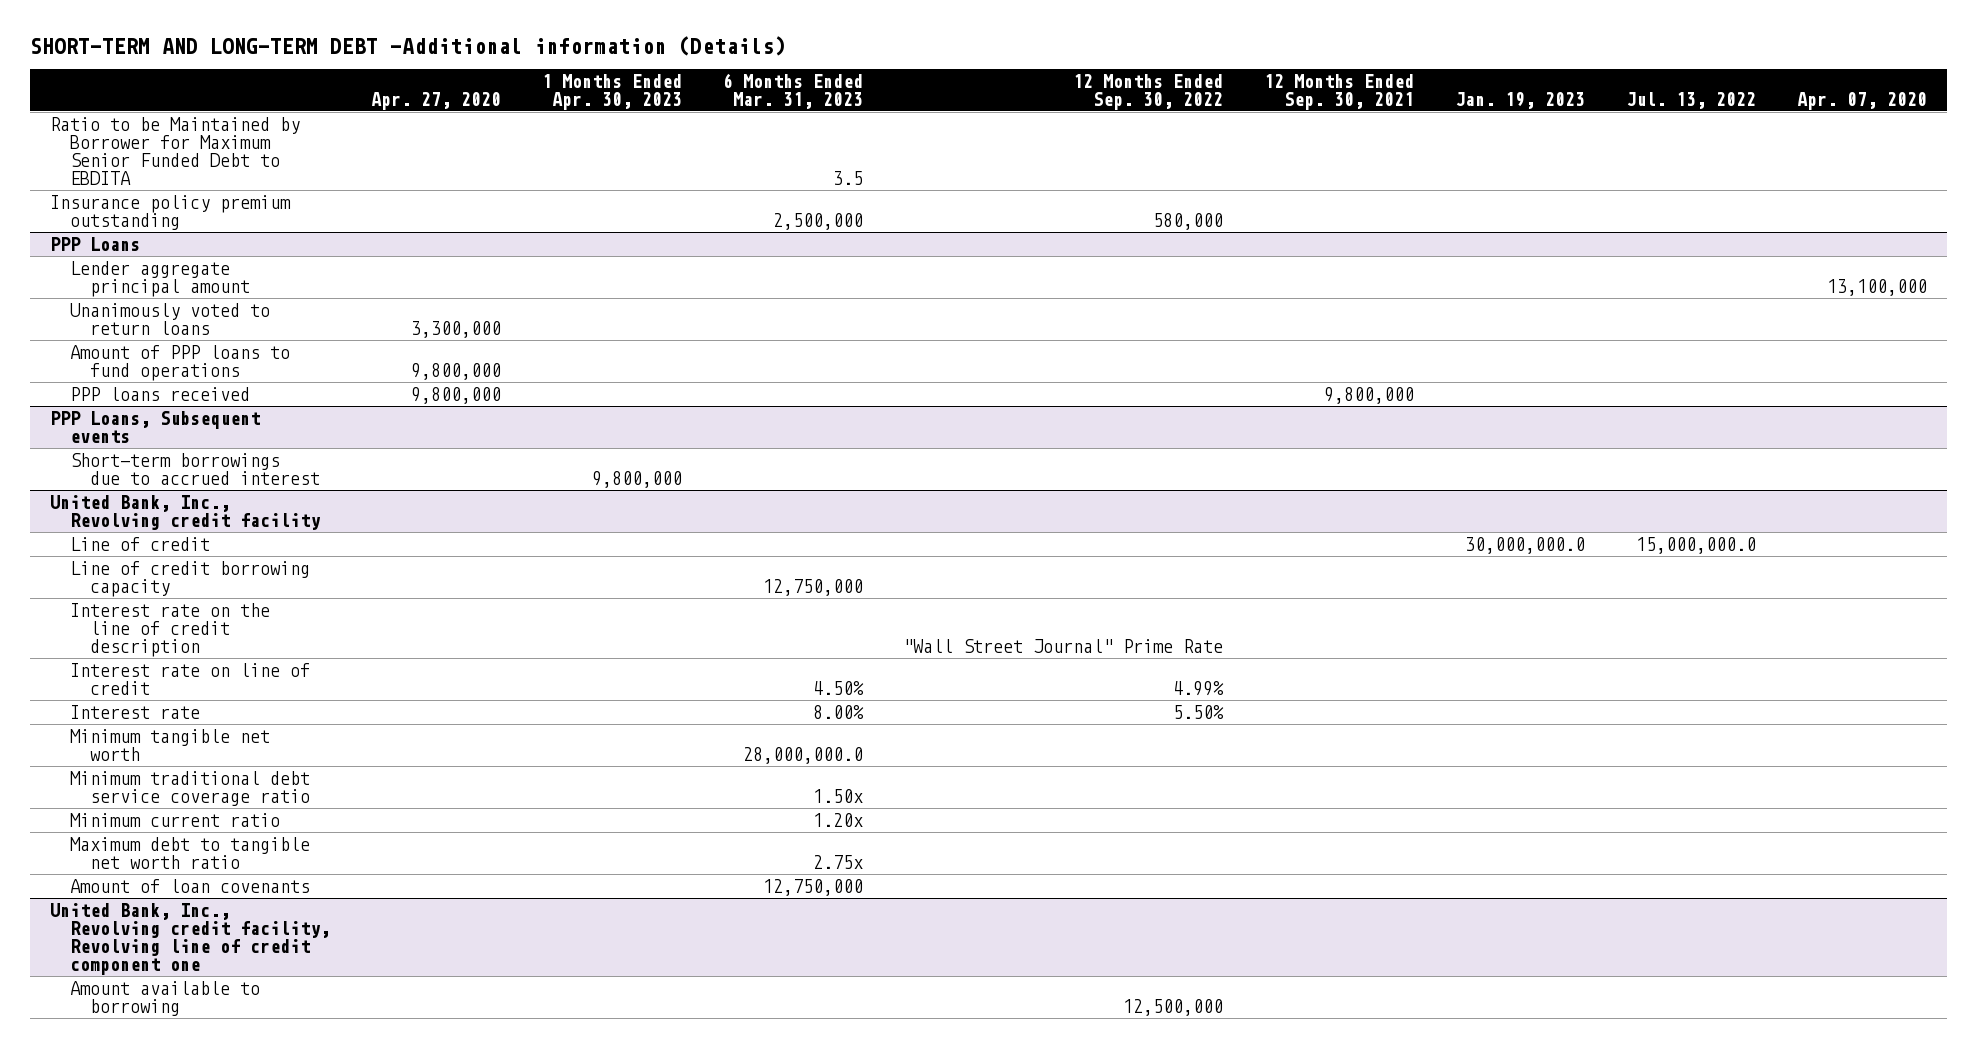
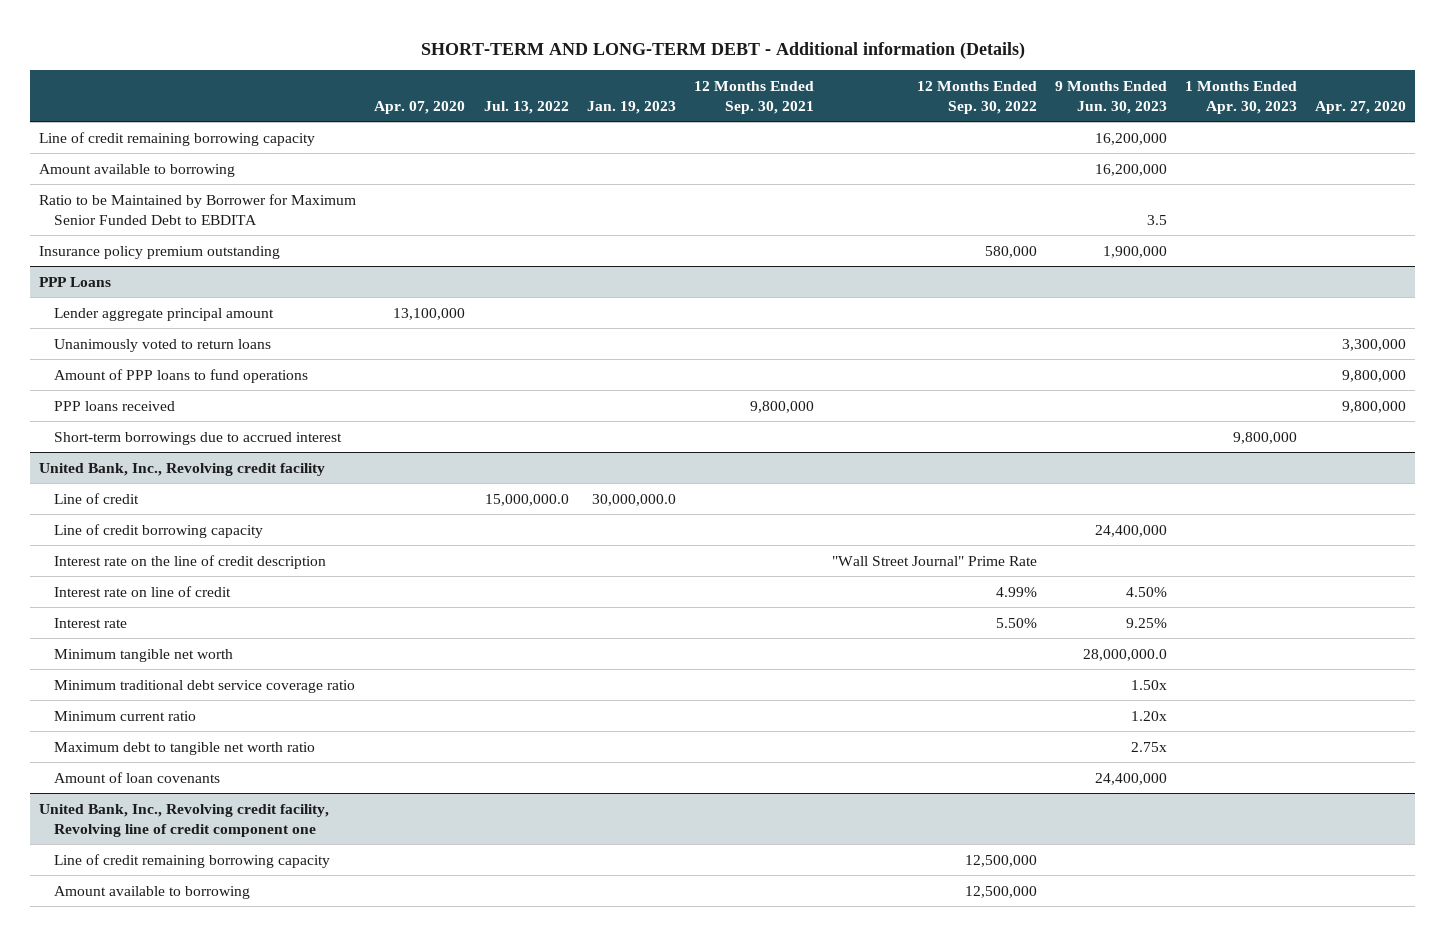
- SHORT-TERM AND LONG-TERM DEBT -Additional information (Details)
+ SHORT-TERM AND LONG-TERM DEBT - Additional information (Details)
- | Apr. 27, 2020 | 1 Months Ended Apr. 30, 2023 | 6 Months Ended Mar. 31, 2023 | 12 Months Ended Sep. 30, 2022 | 12 Months Ended Sep. 30, 2021 | Jan. 19, 2023 | Jul. 13, 2022 | Apr. 07, 2020
+ | Apr. 07, 2020 | Jul. 13, 2022 | Jan. 19, 2023 | 12 Months Ended Sep. 30, 2021 | 12 Months Ended Sep. 30, 2022 | 9 Months Ended Jun. 30, 2023 | 1 Months Ended Apr. 30, 2023 | Apr. 27, 2020
+ Line of credit remaining borrowing capacity | | | | | | 16,200,000 | |
+ Amount available to borrowing | | | | | | 16,200,000 | |
- PPP Loans, Subsequent events
- Short-term borrowings due to accrued interest | | 9,800,000 | | | | | |
@ PPP Loans
+ Short-term borrowings due to accrued interest | | | | | | | 9,800,000 |
@ United Bank, Inc., Revolving credit facility, Revolving line of credit component one
+ Line of credit remaining borrowing capacity | | | | | 12,500,000 | | |

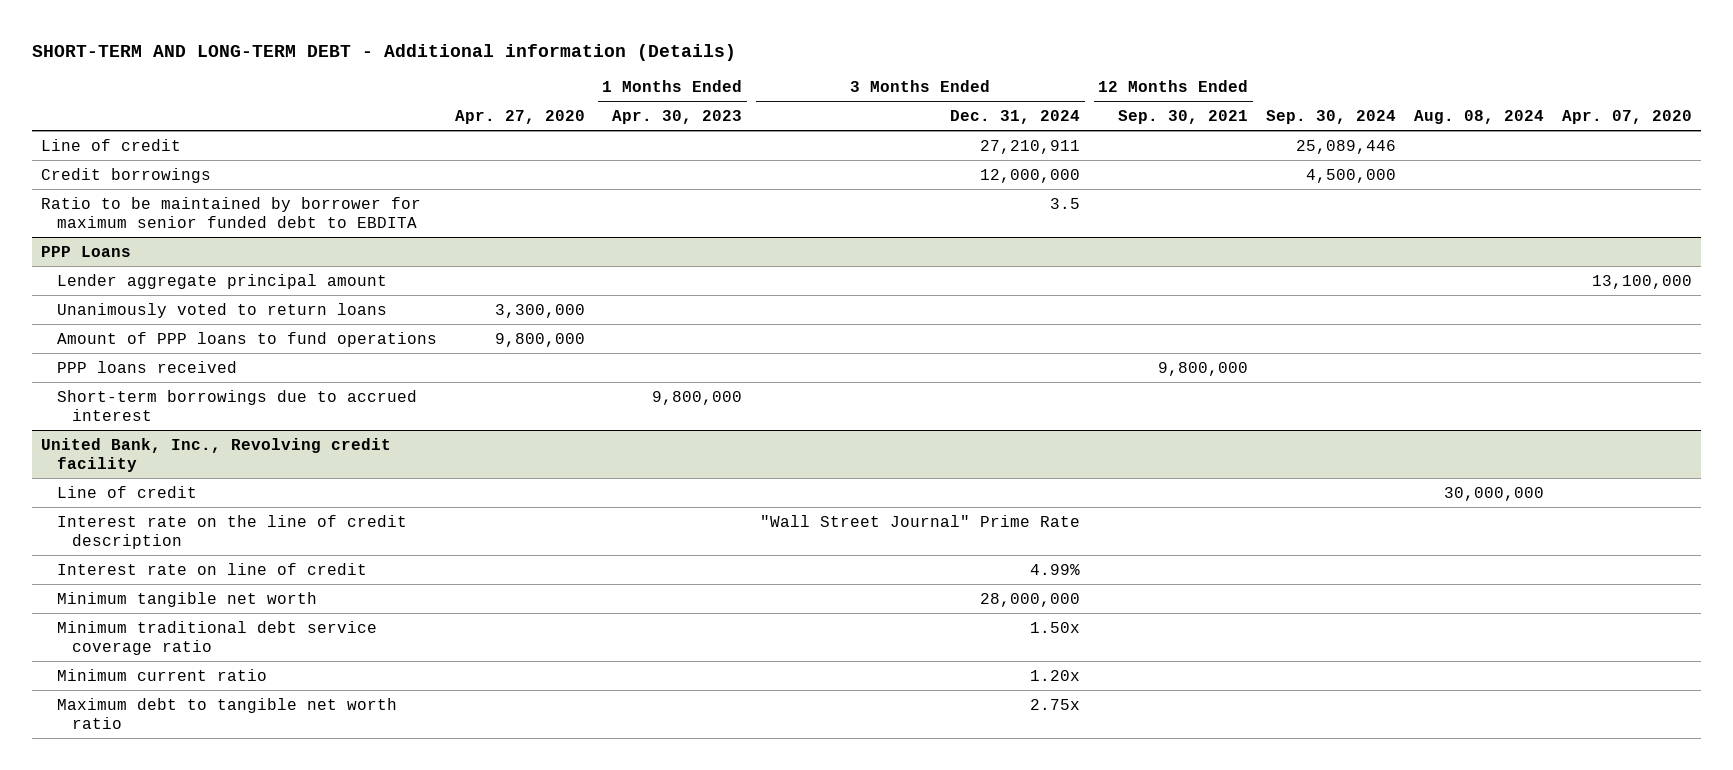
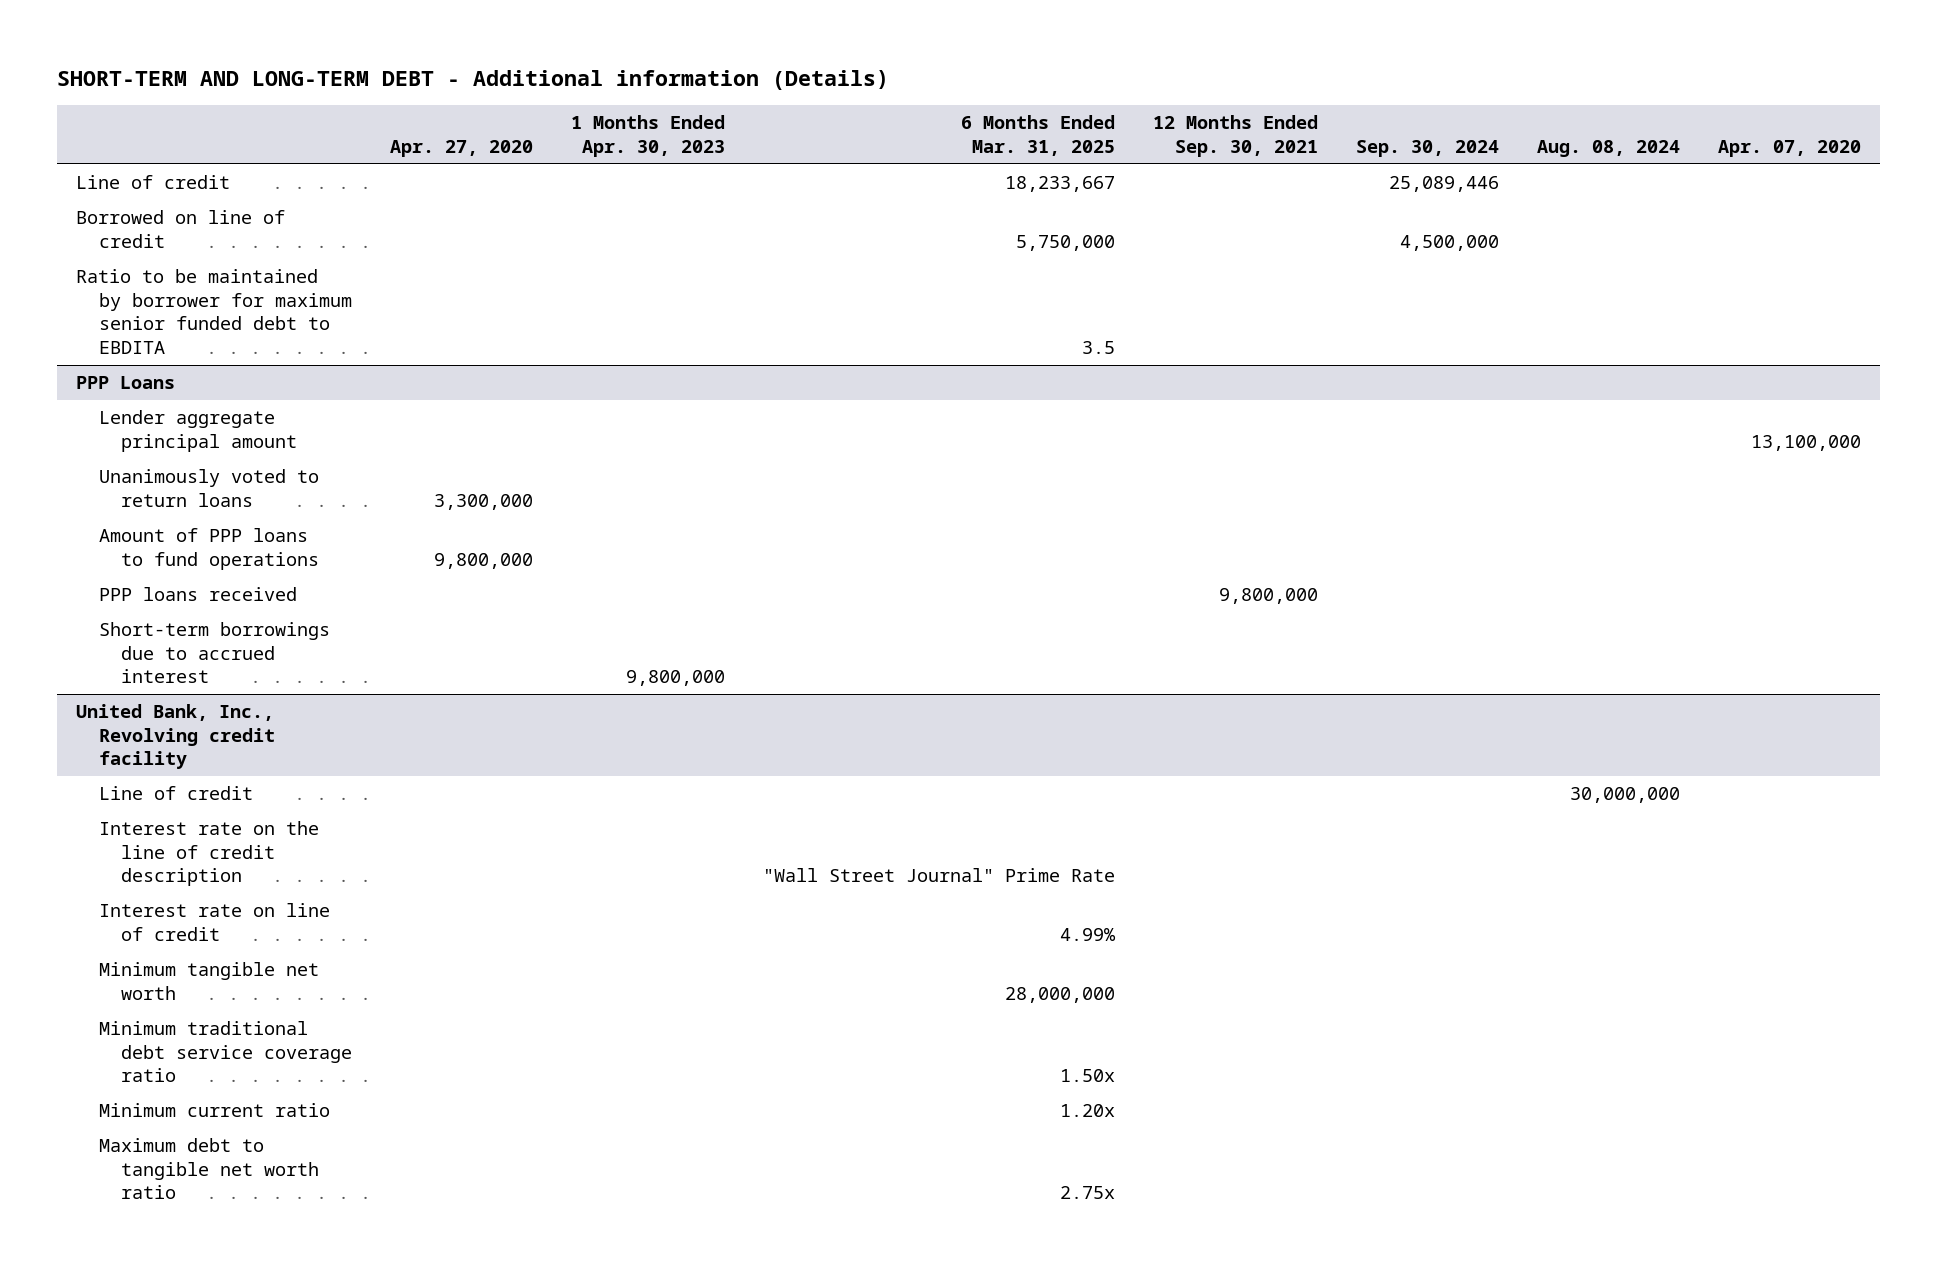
- | Apr. 27, 2020 | 1 Months Ended Apr. 30, 2023 | 3 Months Ended Dec. 31, 2024 | 12 Months Ended Sep. 30, 2021 | Sep. 30, 2024 | Aug. 08, 2024 | Apr. 07, 2020
+ | Apr. 27, 2020 | 1 Months Ended Apr. 30, 2023 | 6 Months Ended Mar. 31, 2025 | 12 Months Ended Sep. 30, 2021 | Sep. 30, 2024 | Aug. 08, 2024 | Apr. 07, 2020
- Credit borrowings | | | 12,000,000 | | 4,500,000 | |
+ Borrowed on line of credit | | | 5,750,000 | | 4,500,000 | |

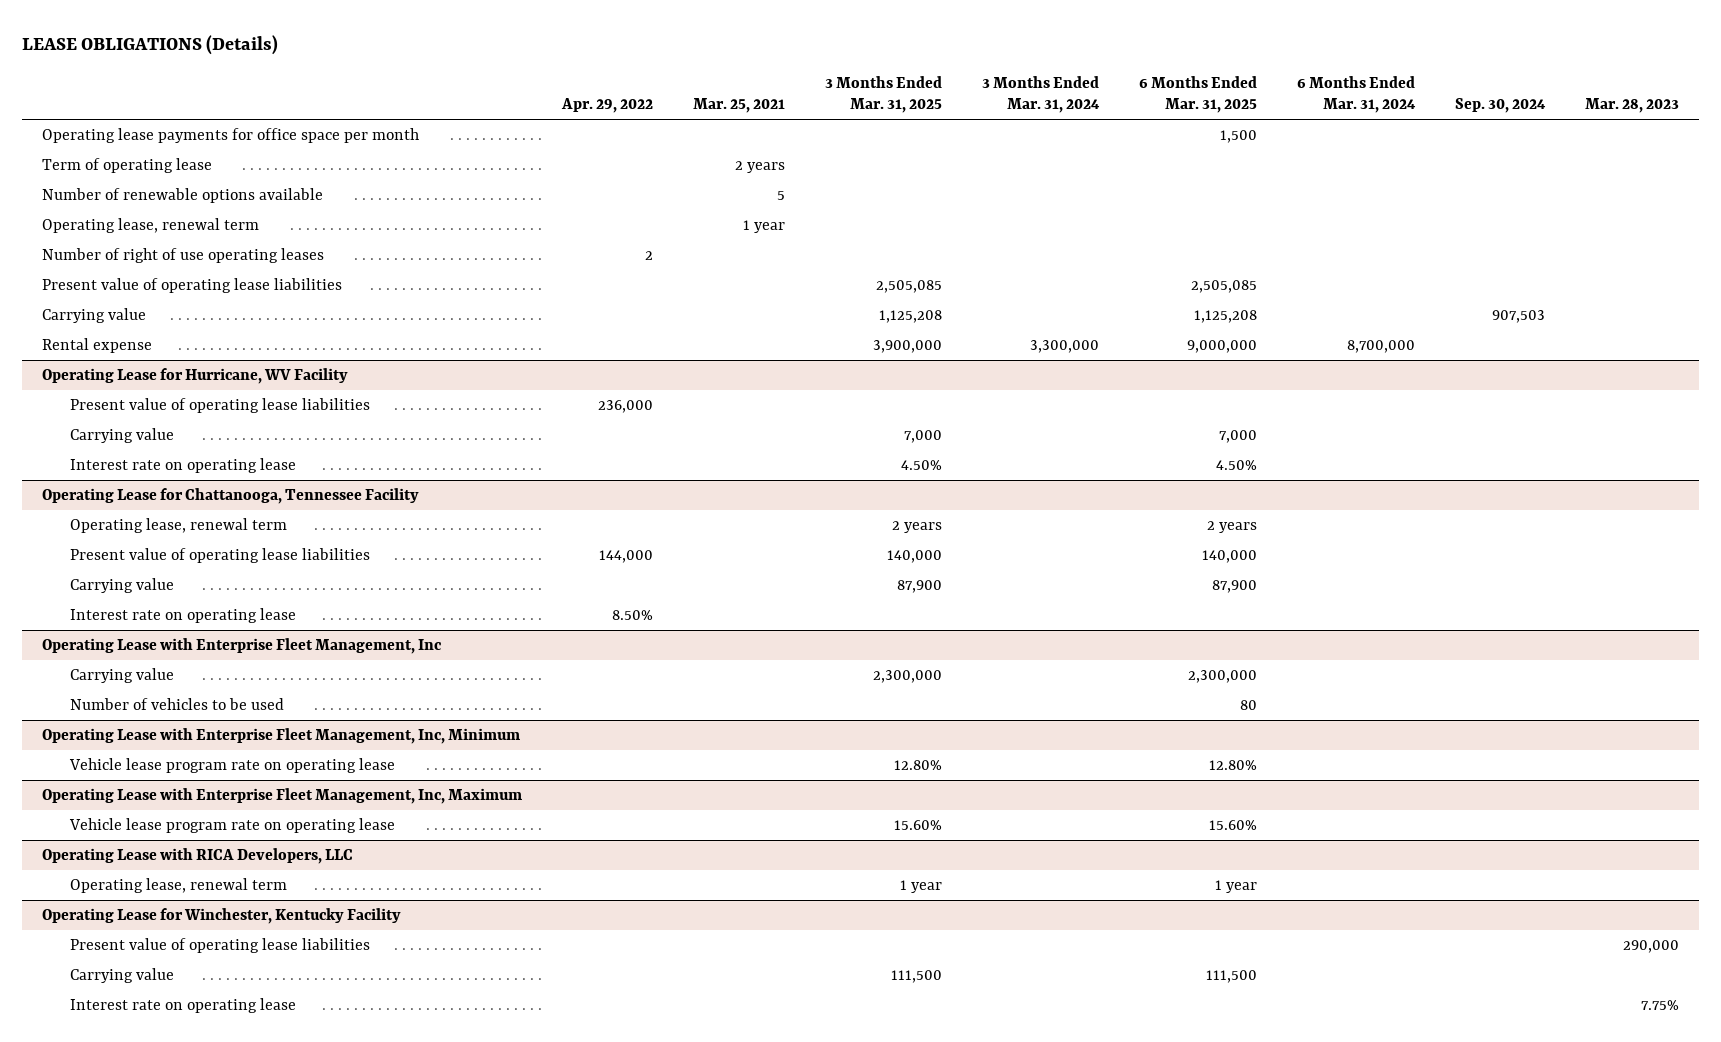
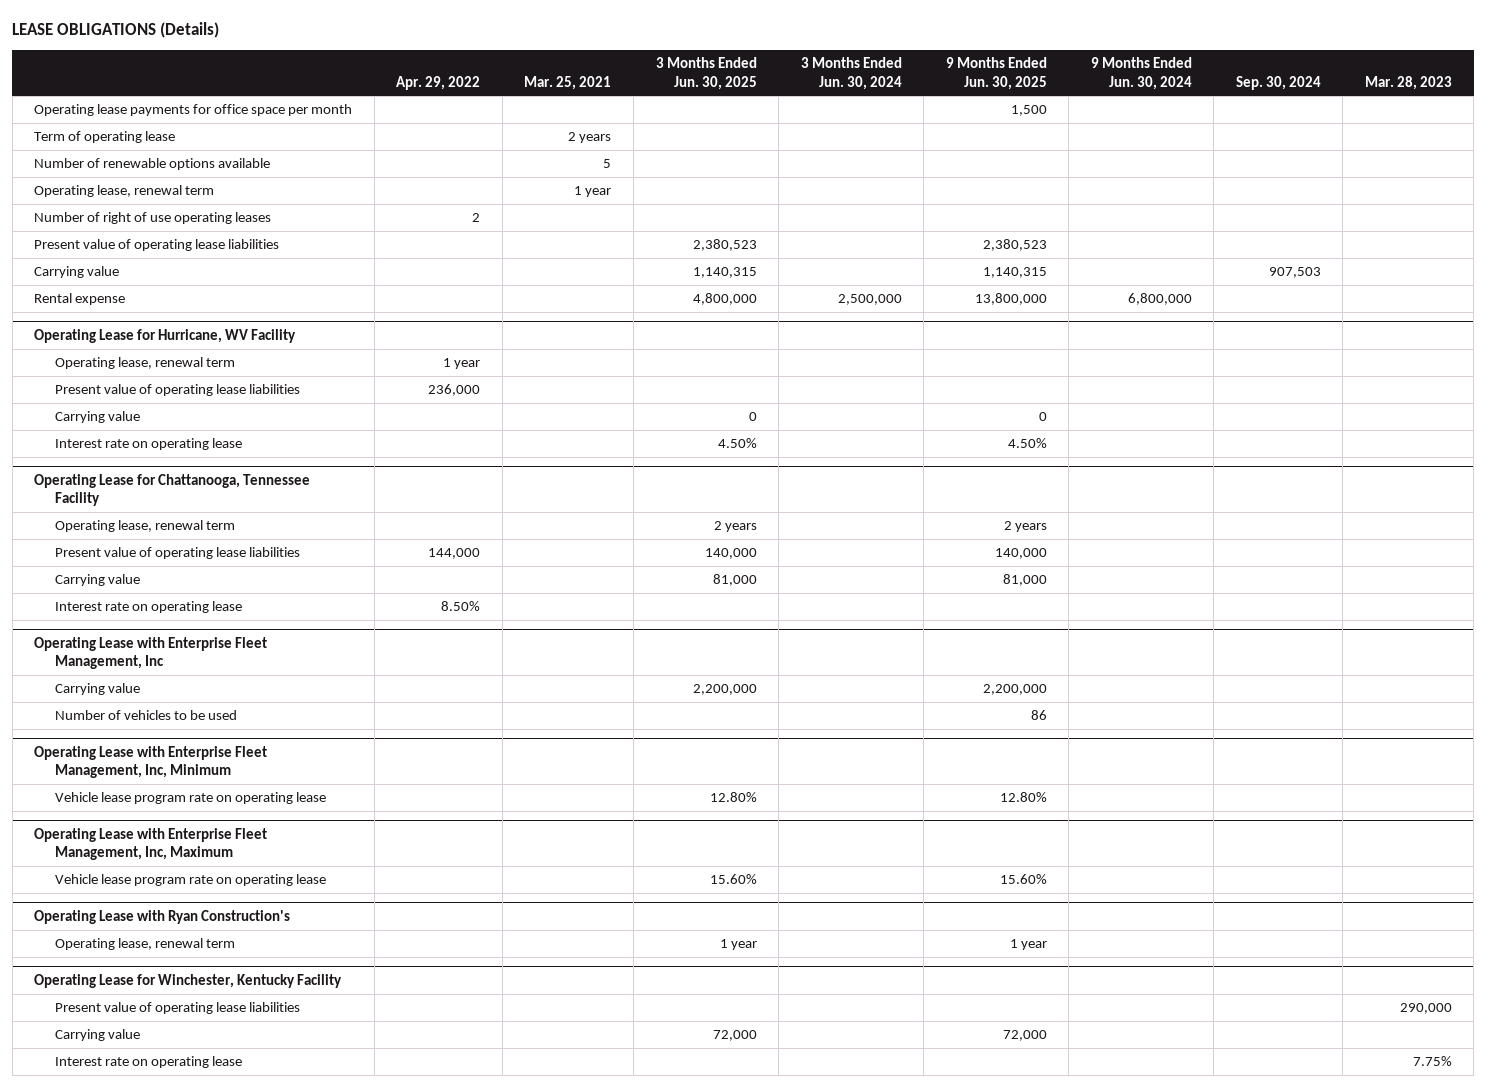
- | Apr. 29, 2022 | Mar. 25, 2021 | 3 Months Ended Mar. 31, 2025 | 3 Months Ended Mar. 31, 2024 | 6 Months Ended Mar. 31, 2025 | 6 Months Ended Mar. 31, 2024 | Sep. 30, 2024 | Mar. 28, 2023
+ | Apr. 29, 2022 | Mar. 25, 2021 | 3 Months Ended Jun. 30, 2025 | 3 Months Ended Jun. 30, 2024 | 9 Months Ended Jun. 30, 2025 | 9 Months Ended Jun. 30, 2024 | Sep. 30, 2024 | Mar. 28, 2023
@ Operating Lease for Hurricane, WV Facility
+ Operating lease, renewal term | 1 year | | | | | | |
- Operating Lease with RICA Developers, LLC
- Operating lease, renewal term | | | 1 year | | 1 year | | |
+ Operating Lease with Ryan Construction's
+ Operating lease, renewal term | | | 1 year | | 1 year | | |

